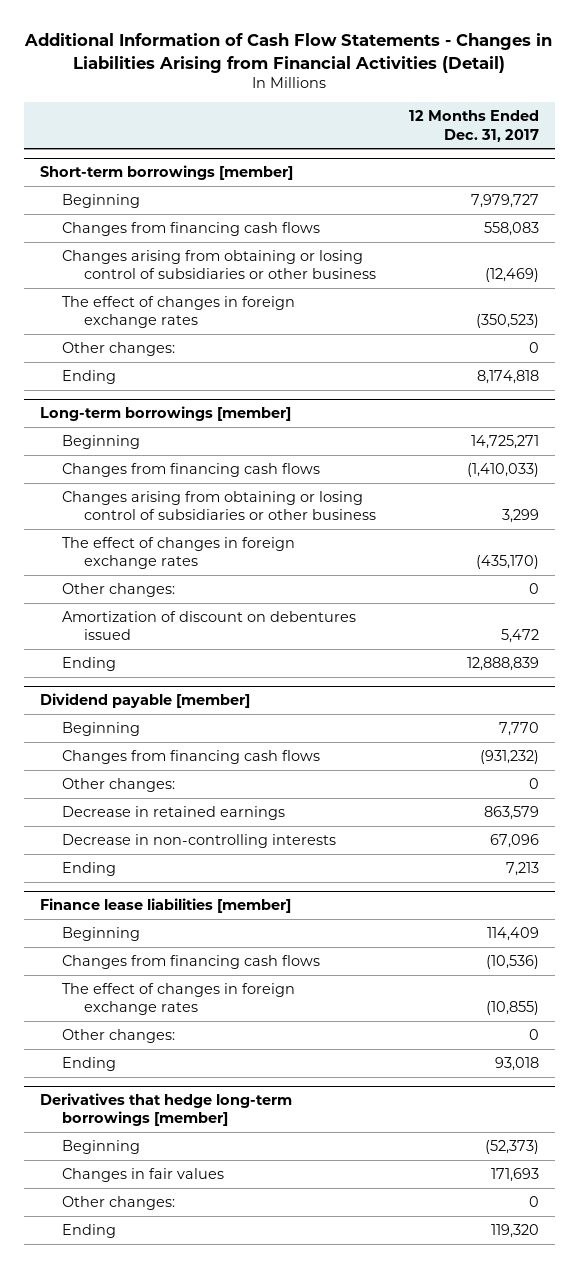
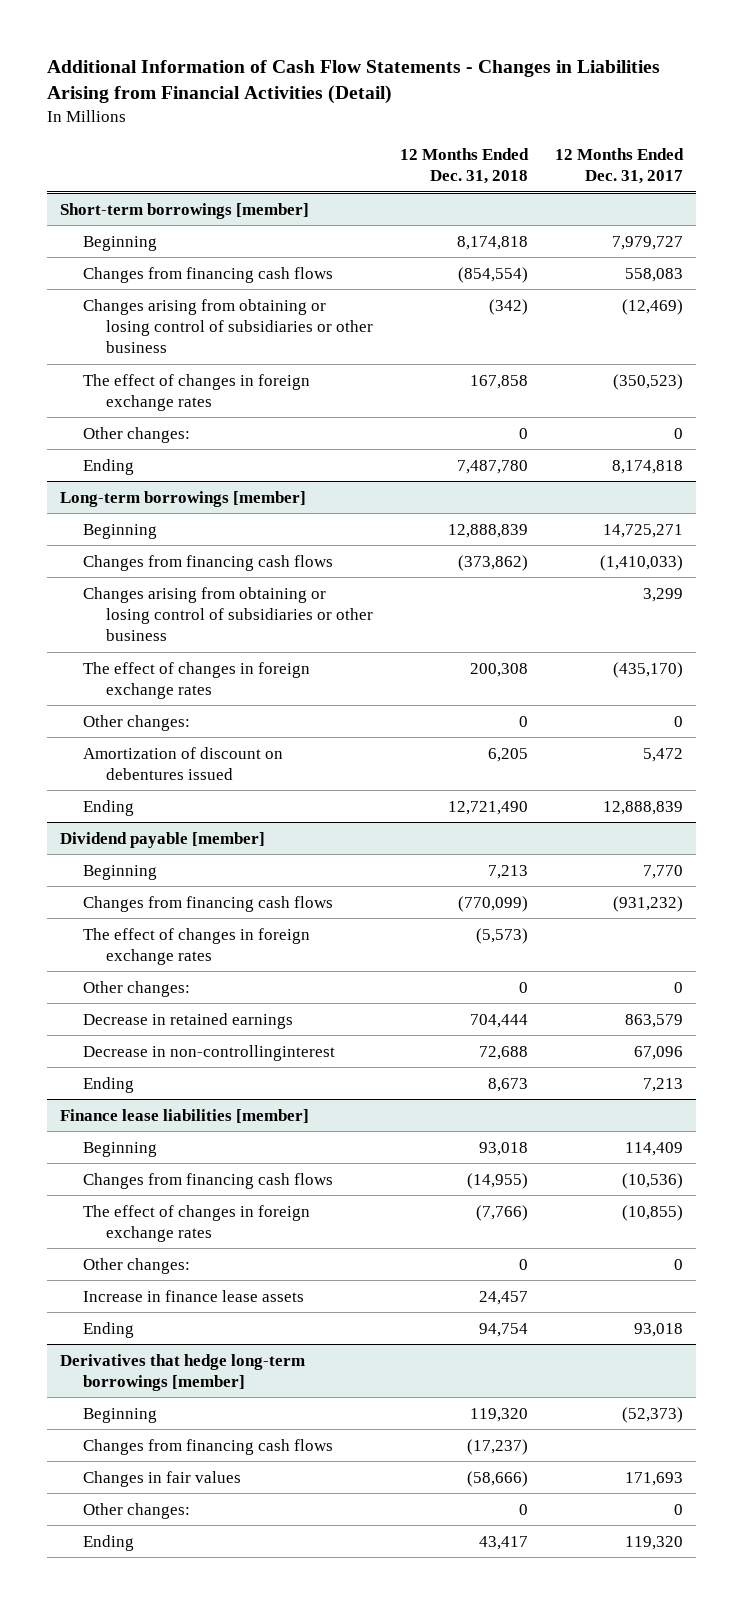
- | 12 Months Ended Dec. 31, 2017
+ | 12 Months Ended Dec. 31, 2018 | 12 Months Ended Dec. 31, 2017
@ Dividend payable [member]
+ The effect of changes in foreign exchange rates | (5,573) |
- Decrease in non-controlling interests | 67,096
+ Decrease in non-controllinginterest | 72,688 | 67,096
@ Finance lease liabilities [member]
+ Increase in finance lease assets | 24,457 |
@ Derivatives that hedge long-term borrowings [member]
+ Changes from financing cash flows | (17,237) |

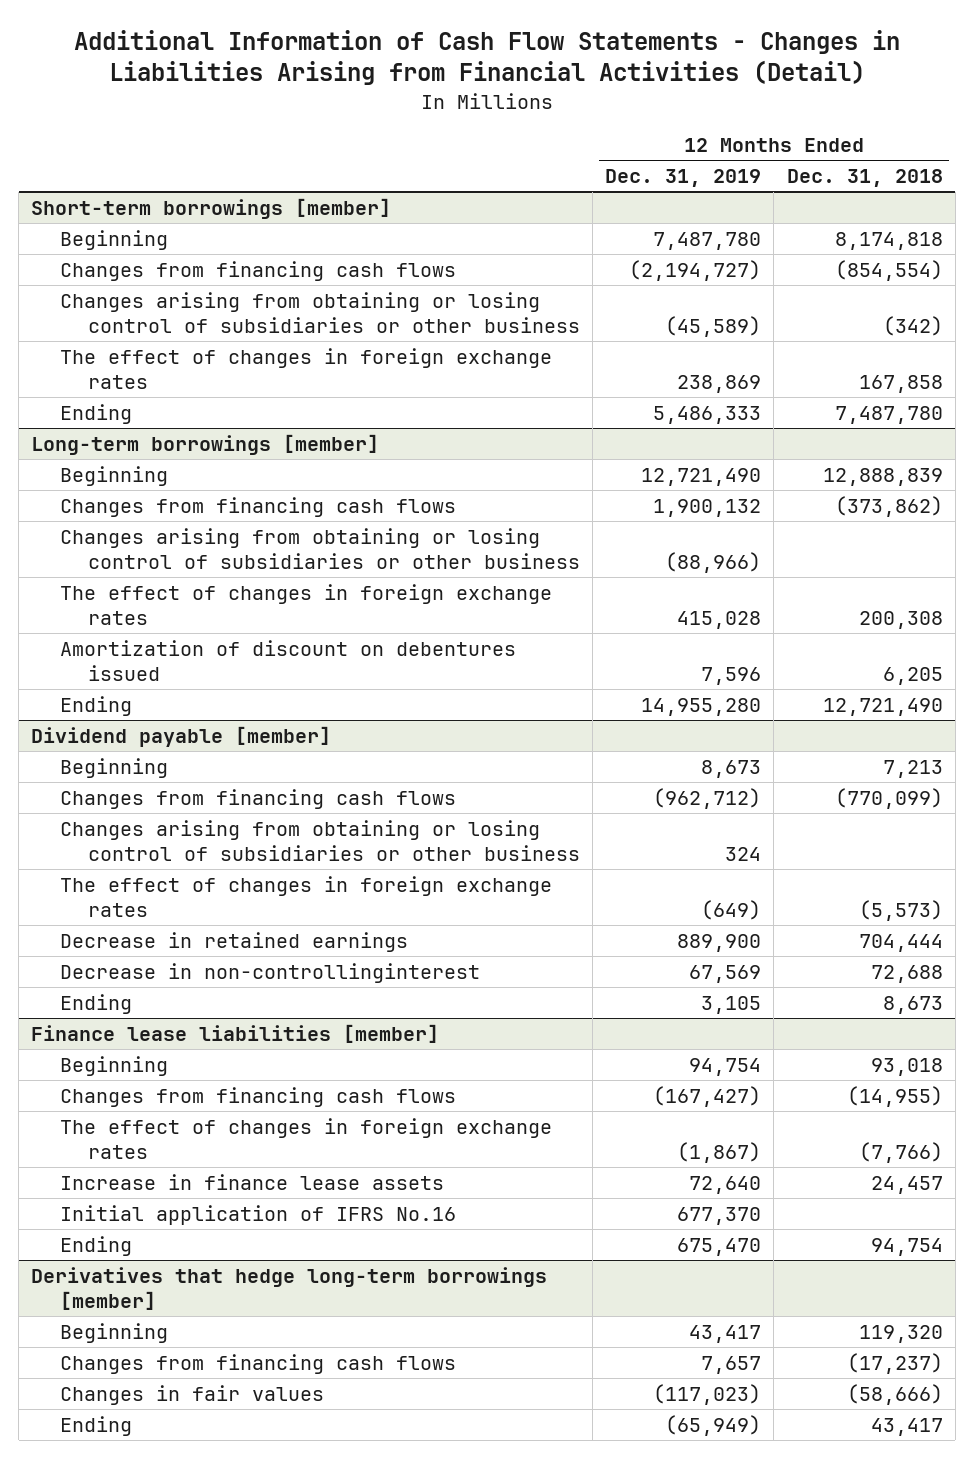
- | 12 Months Ended Dec. 31, 2018 | 12 Months Ended Dec. 31, 2017
+ | 12 Months Ended Dec. 31, 2019 | 12 Months Ended Dec. 31, 2018
@ Short-term borrowings [member]
- Other changes: | 0 | 0
@ Long-term borrowings [member]
- Other changes: | 0 | 0
@ Dividend payable [member]
+ Changes arising from obtaining or losing control of subsidiaries or other business | 324 |
- Other changes: | 0 | 0
@ Finance lease liabilities [member]
- Other changes: | 0 | 0
+ Initial application of IFRS No.16 | 677,370 |
@ Derivatives that hedge long-term borrowings [member]
- Other changes: | 0 | 0

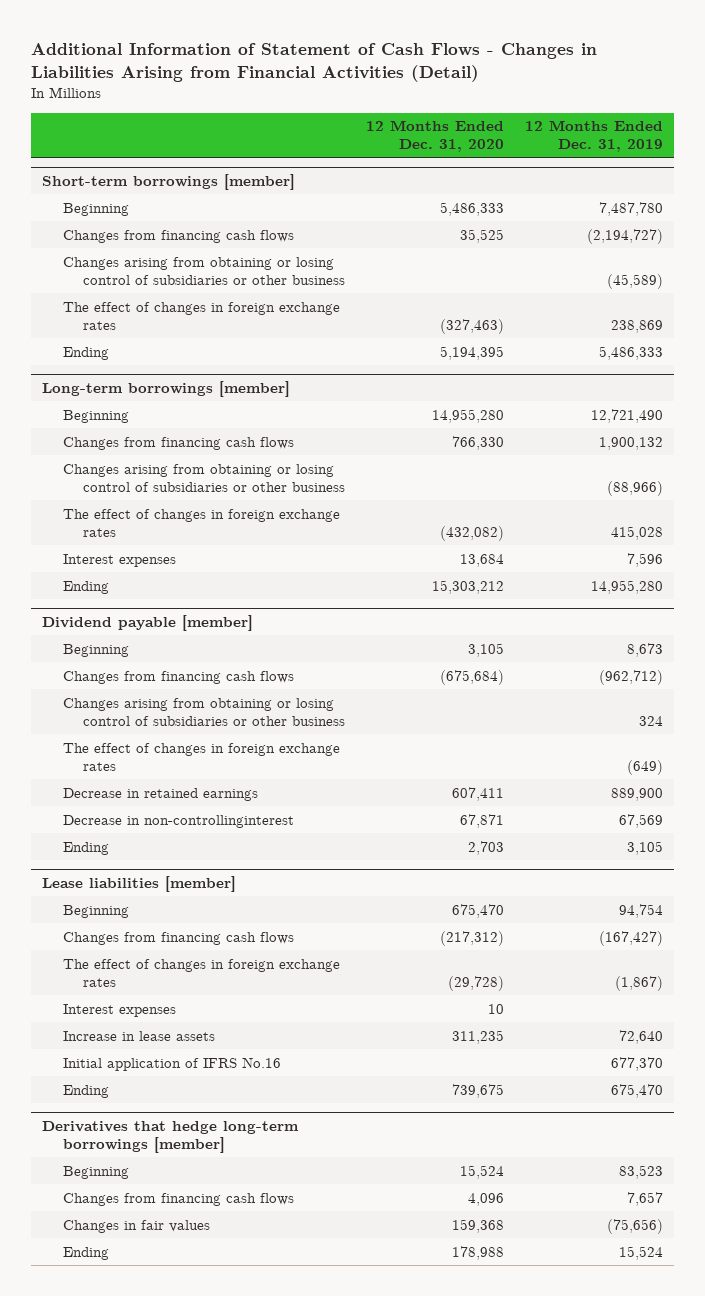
- Additional Information of Cash Flow Statements - Changes in Liabilities Arising from Financial Activities (Detail)
+ Additional Information of Statement of Cash Flows - Changes in Liabilities Arising from Financial Activities (Detail)
- | 12 Months Ended Dec. 31, 2019 | 12 Months Ended Dec. 31, 2018
+ | 12 Months Ended Dec. 31, 2020 | 12 Months Ended Dec. 31, 2019
@ Long-term borrowings [member]
- Amortization of discount on debentures issued | 7,596 | 6,205
+ Interest expenses | 13,684 | 7,596
- Finance lease liabilities [member]
+ Lease liabilities [member]
- Increase in finance lease assets | 72,640 | 24,457
+ Interest expenses | 10 |
+ Increase in lease assets | 311,235 | 72,640
@ Derivatives that hedge long-term borrowings [member]
- Beginning | 43,417 | 119,320
+ Beginning | 15,524 | 83,523
- Changes in fair values | (117,023) | (58,666)
- Ending | (65,949) | 43,417
+ Changes in fair values | 159,368 | (75,656)
+ Ending | 178,988 | 15,524

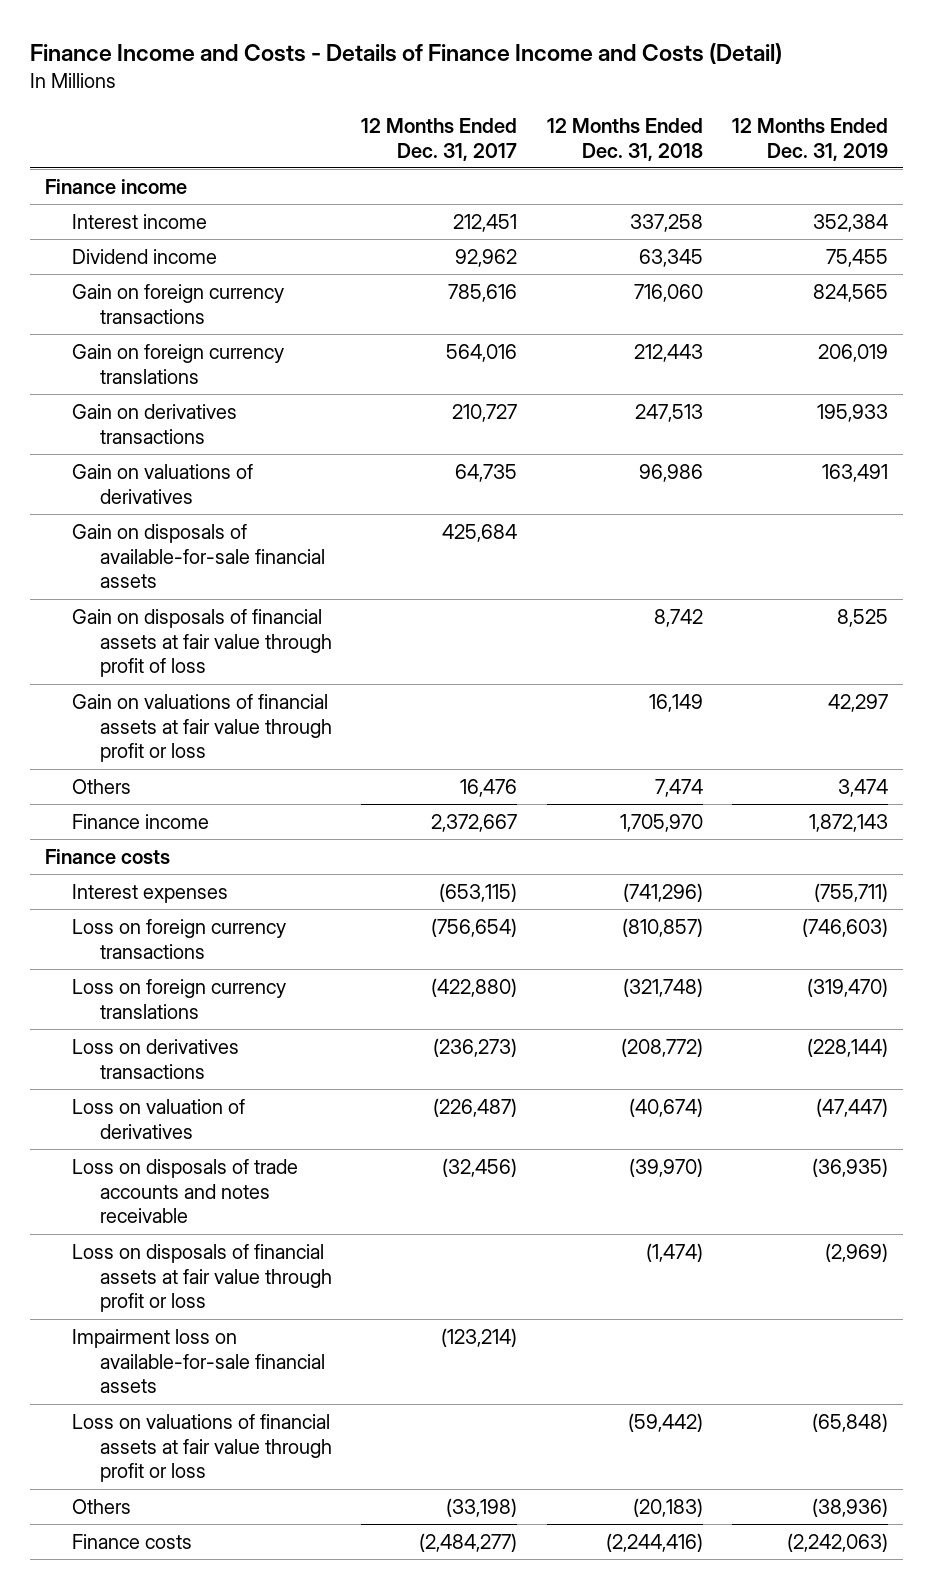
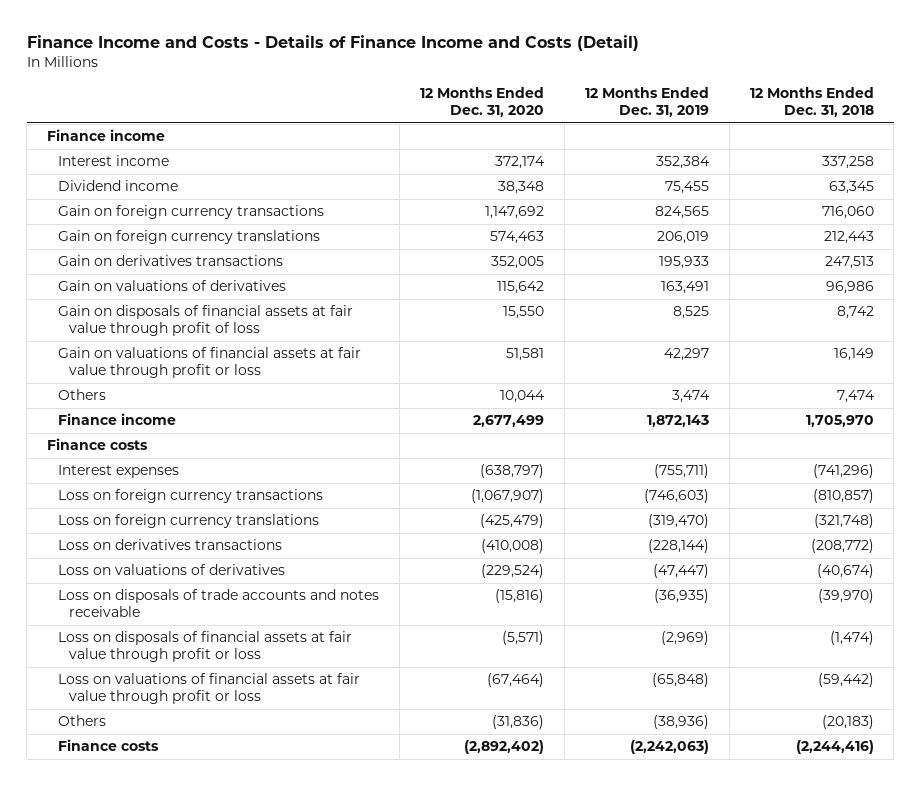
- | 12 Months Ended Dec. 31, 2017 | 12 Months Ended Dec. 31, 2018 | 12 Months Ended Dec. 31, 2019
+ | 12 Months Ended Dec. 31, 2020 | 12 Months Ended Dec. 31, 2019 | 12 Months Ended Dec. 31, 2018
- Gain on disposals of available-for-sale financial assets | 425,684 | |
- Loss on valuation of derivatives | (226,487) | (40,674) | (47,447)
+ Loss on valuations of derivatives | (229,524) | (47,447) | (40,674)
- Impairment loss on available-for-sale financial assets | (123,214) | |

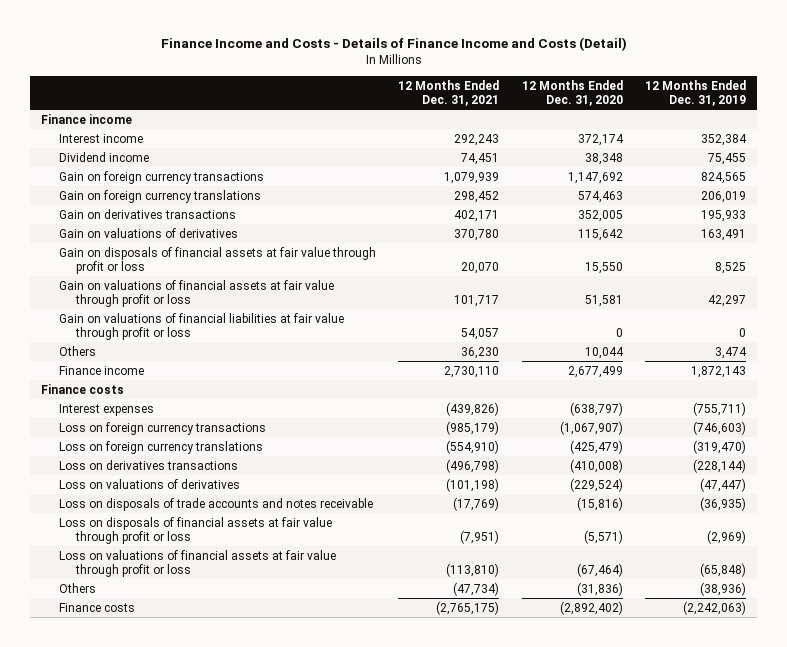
- | 12 Months Ended Dec. 31, 2020 | 12 Months Ended Dec. 31, 2019 | 12 Months Ended Dec. 31, 2018
+ | 12 Months Ended Dec. 31, 2021 | 12 Months Ended Dec. 31, 2020 | 12 Months Ended Dec. 31, 2019
- Gain on disposals of financial assets at fair value through profit of loss | 15,550 | 8,525 | 8,742
+ Gain on disposals of financial assets at fair value through profit or loss | 20,070 | 15,550 | 8,525
+ Gain on valuations of financial liabilities at fair value through profit or loss | 54,057 | 0 | 0

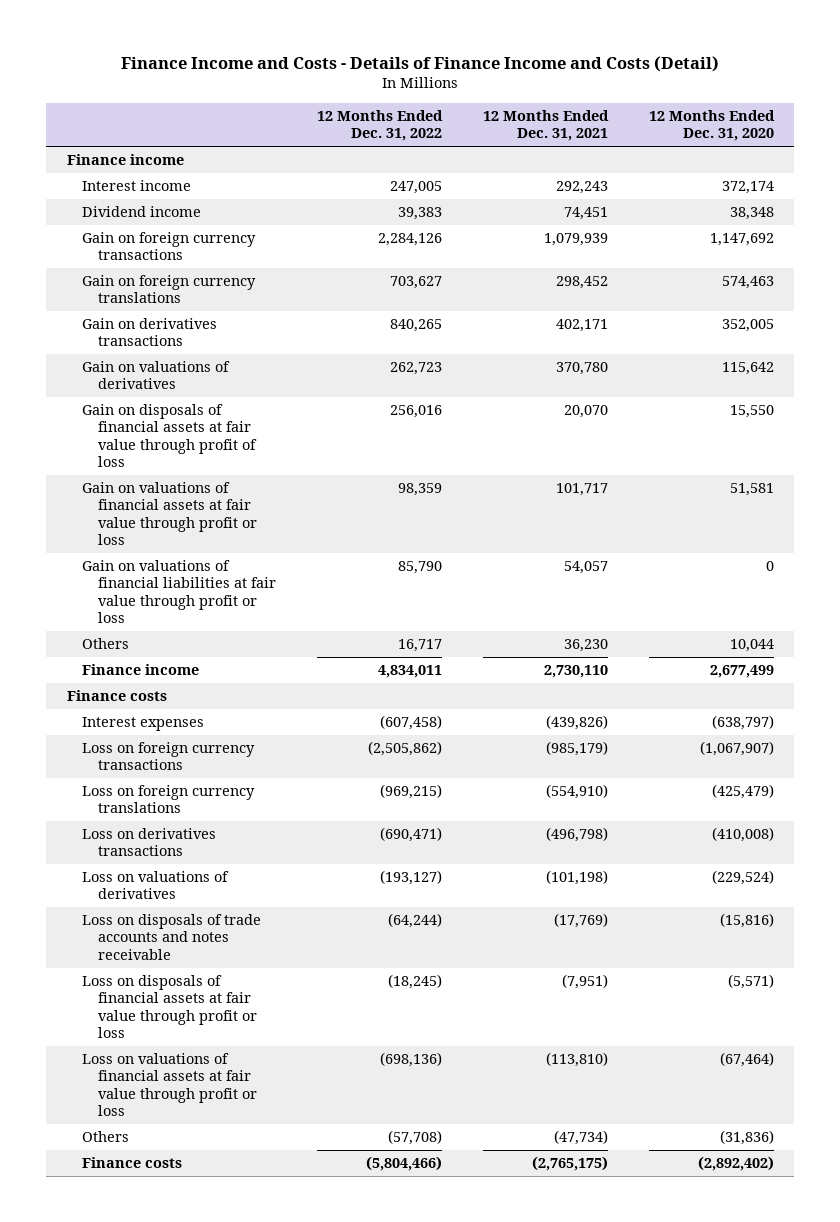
- | 12 Months Ended Dec. 31, 2021 | 12 Months Ended Dec. 31, 2020 | 12 Months Ended Dec. 31, 2019
+ | 12 Months Ended Dec. 31, 2022 | 12 Months Ended Dec. 31, 2021 | 12 Months Ended Dec. 31, 2020
- Gain on disposals of financial assets at fair value through profit or loss | 20,070 | 15,550 | 8,525
+ Gain on disposals of financial assets at fair value through profit of loss | 256,016 | 20,070 | 15,550

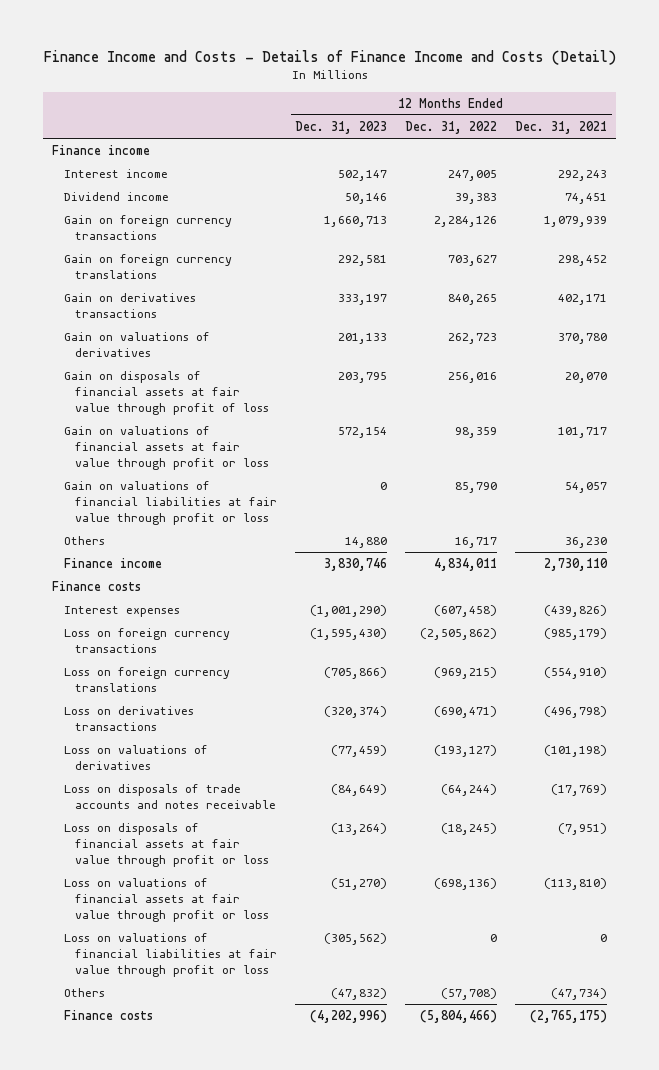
- | 12 Months Ended Dec. 31, 2022 | 12 Months Ended Dec. 31, 2021 | 12 Months Ended Dec. 31, 2020
+ | 12 Months Ended Dec. 31, 2023 | 12 Months Ended Dec. 31, 2022 | 12 Months Ended Dec. 31, 2021
+ Loss on valuations of financial liabilities at fair value through profit or loss | (305,562) | 0 | 0

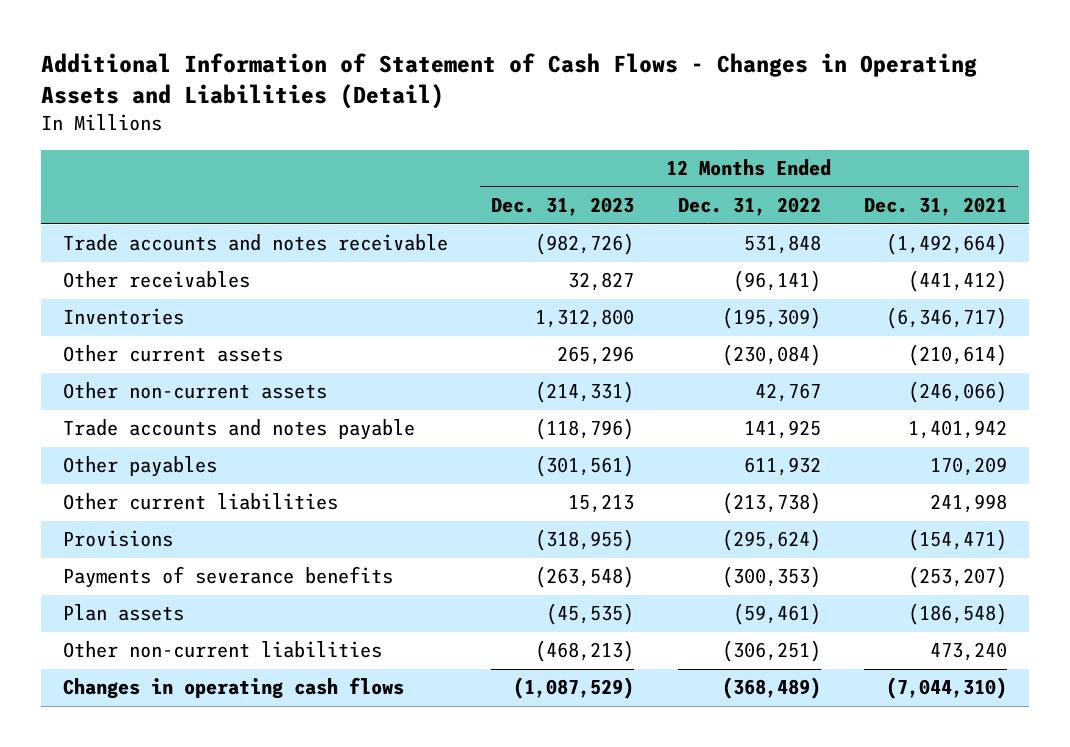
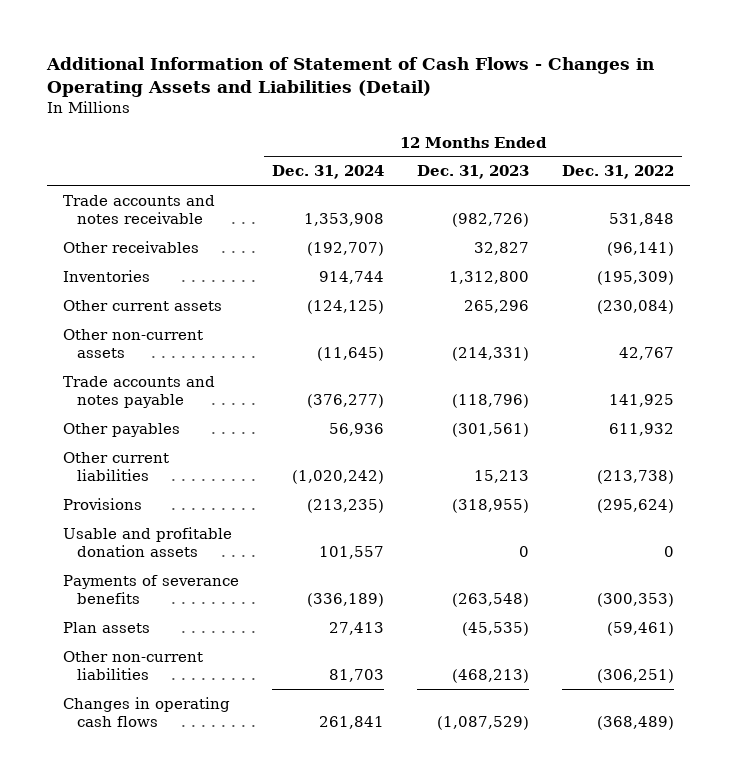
- | 12 Months Ended Dec. 31, 2023 | 12 Months Ended Dec. 31, 2022 | 12 Months Ended Dec. 31, 2021
+ | 12 Months Ended Dec. 31, 2024 | 12 Months Ended Dec. 31, 2023 | 12 Months Ended Dec. 31, 2022
+ Usable and profitable donation assets | 101,557 | 0 | 0

